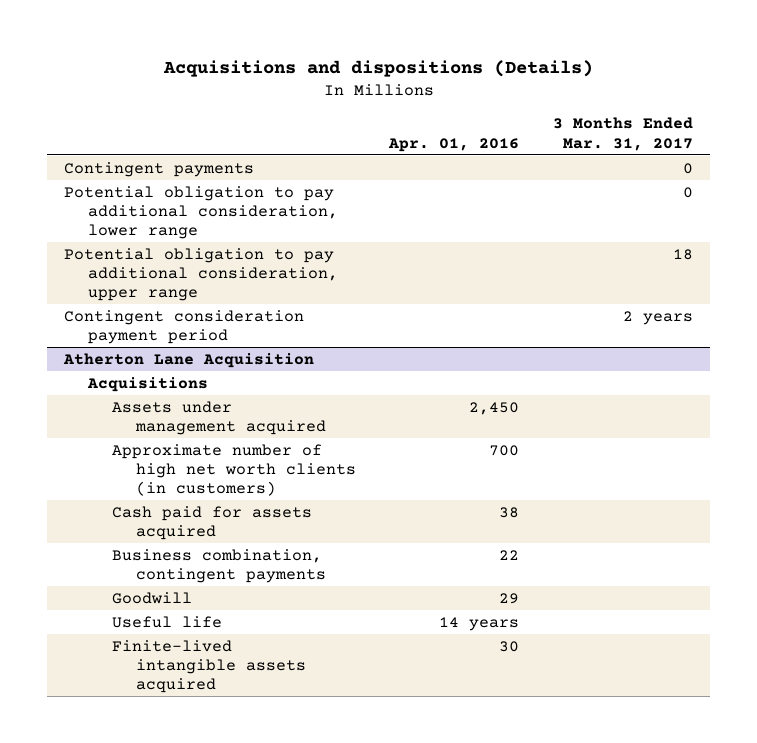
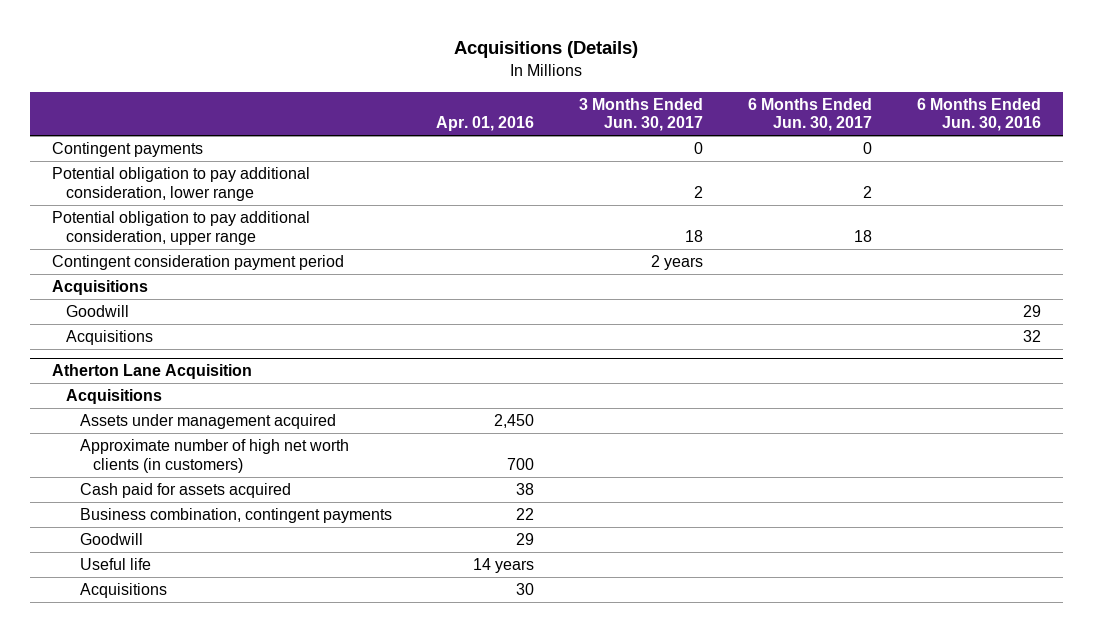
- Acquisitions and dispositions (Details)
+ Acquisitions (Details)
- | Apr. 01, 2016 | 3 Months Ended Mar. 31, 2017
+ | Apr. 01, 2016 | 3 Months Ended Jun. 30, 2017 | 6 Months Ended Jun. 30, 2017 | 6 Months Ended Jun. 30, 2016
+ Acquisitions
+ Goodwill | | | | 29
+ Acquisitions | | | | 32
@ Atherton Lane Acquisition
- Finite-lived intangible assets acquired | 30 |
+ Acquisitions | 30 | | |

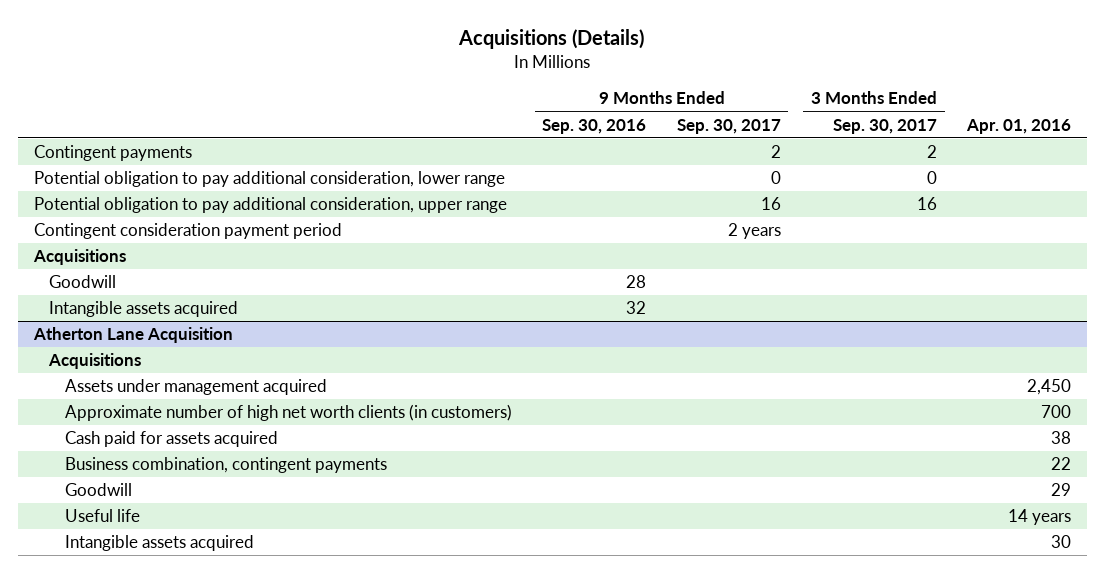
- | Apr. 01, 2016 | 3 Months Ended Jun. 30, 2017 | 6 Months Ended Jun. 30, 2017 | 6 Months Ended Jun. 30, 2016
+ | 9 Months Ended Sep. 30, 2016 | 9 Months Ended Sep. 30, 2017 | 3 Months Ended Sep. 30, 2017 | Apr. 01, 2016
- Acquisitions | | | | 32
+ Intangible assets acquired | 32 | | |
@ Atherton Lane Acquisition
- Acquisitions | 30 | | |
+ Intangible assets acquired | | | | 30

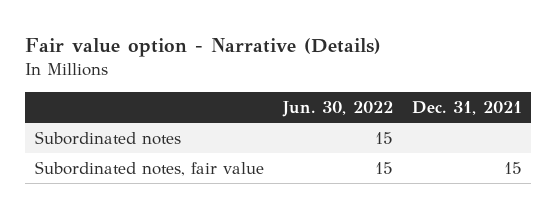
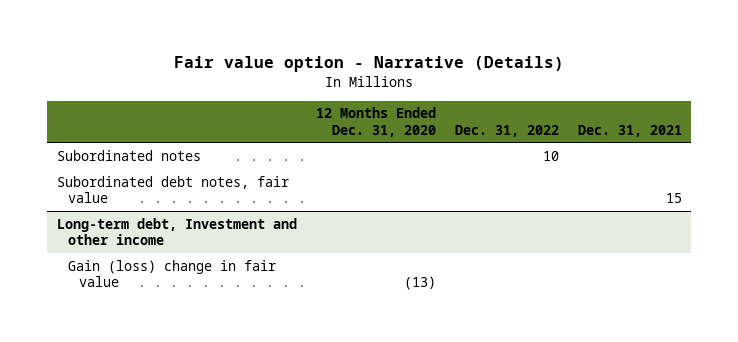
- | Jun. 30, 2022 | Dec. 31, 2021
+ | 12 Months Ended Dec. 31, 2020 | Dec. 31, 2022 | Dec. 31, 2021
- Subordinated notes, fair value | 15 | 15
+ Subordinated debt notes, fair value | | | 15
+ Long-term debt, Investment and other income
+ Gain (loss) change in fair value | (13) | |

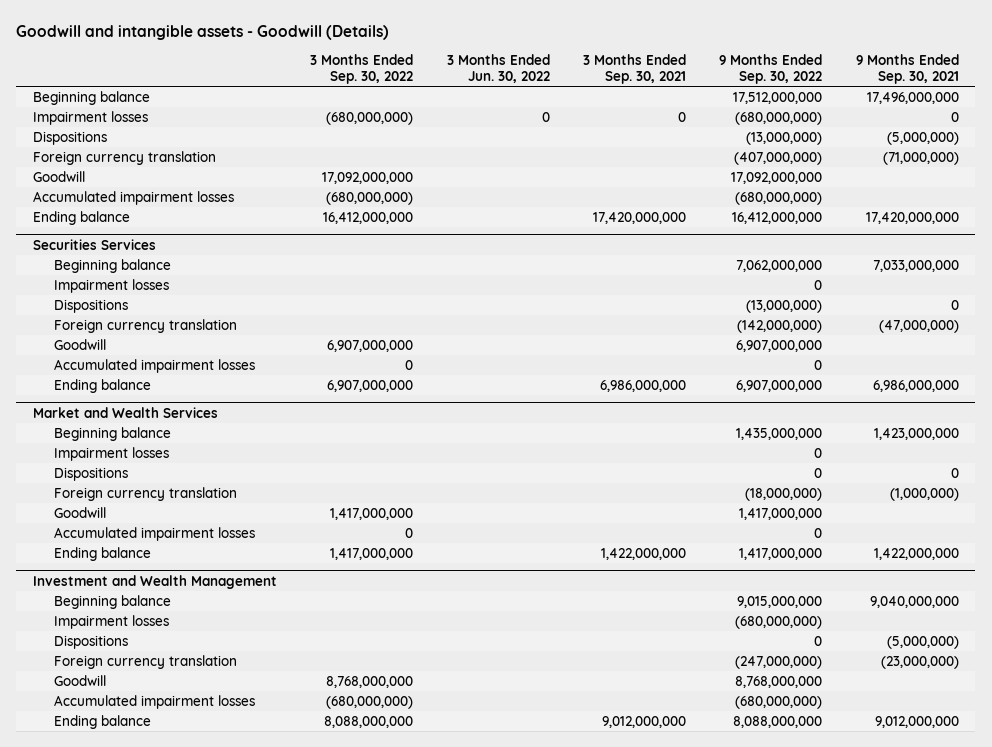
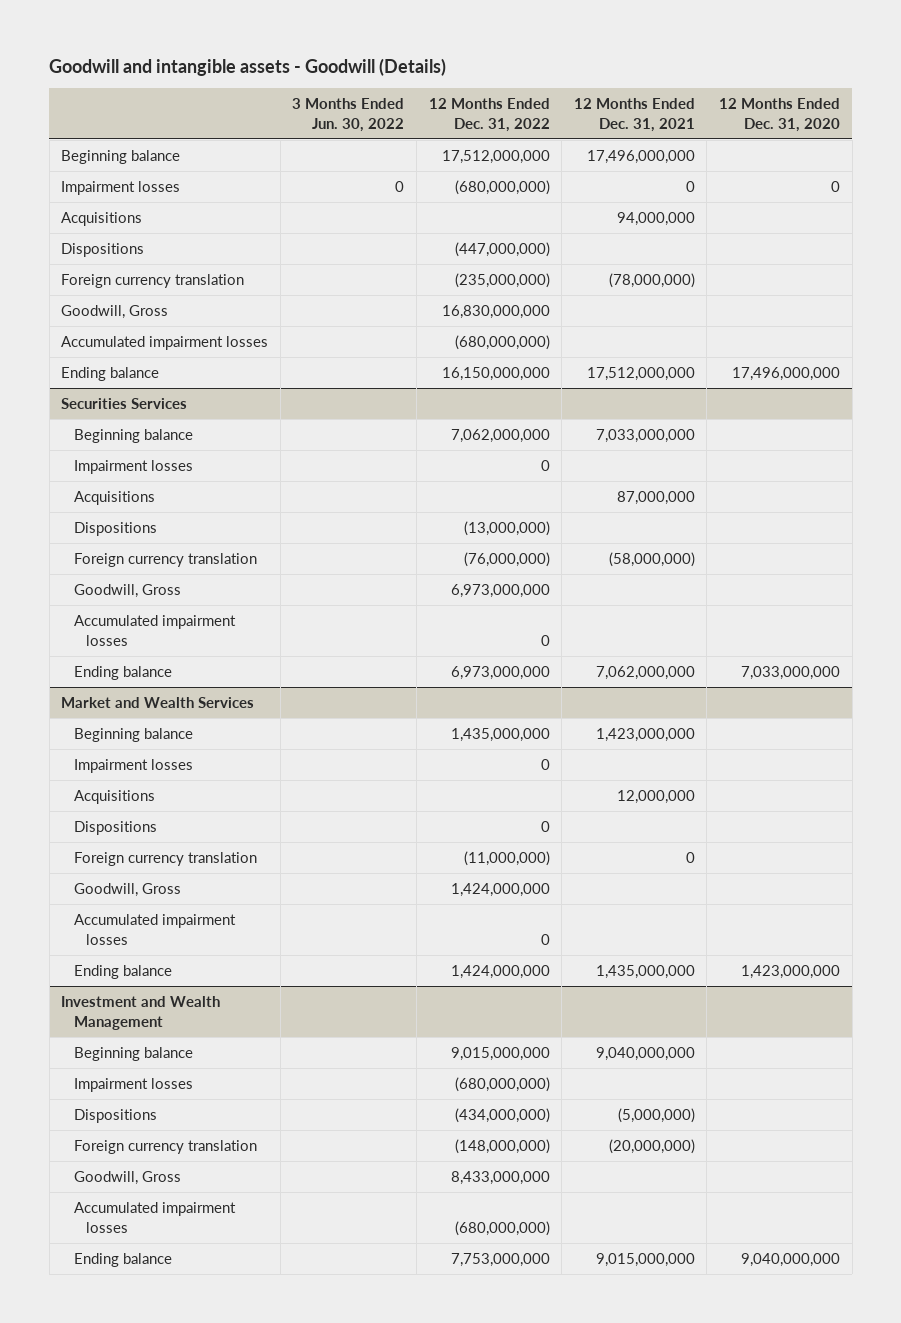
- | 3 Months Ended Sep. 30, 2022 | 3 Months Ended Jun. 30, 2022 | 3 Months Ended Sep. 30, 2021 | 9 Months Ended Sep. 30, 2022 | 9 Months Ended Sep. 30, 2021
+ | 3 Months Ended Jun. 30, 2022 | 12 Months Ended Dec. 31, 2022 | 12 Months Ended Dec. 31, 2021 | 12 Months Ended Dec. 31, 2020
+ Acquisitions | | | 94,000,000 |
- Goodwill | 17,092,000,000 | | | 17,092,000,000 |
+ Goodwill, Gross | | 16,830,000,000 | |
@ Securities Services
+ Acquisitions | | | 87,000,000 |
- Goodwill | 6,907,000,000 | | | 6,907,000,000 |
+ Goodwill, Gross | | 6,973,000,000 | |
@ Market and Wealth Services
+ Acquisitions | | | 12,000,000 |
- Goodwill | 1,417,000,000 | | | 1,417,000,000 |
+ Goodwill, Gross | | 1,424,000,000 | |
@ Investment and Wealth Management
- Goodwill | 8,768,000,000 | | | 8,768,000,000 |
+ Goodwill, Gross | | 8,433,000,000 | |

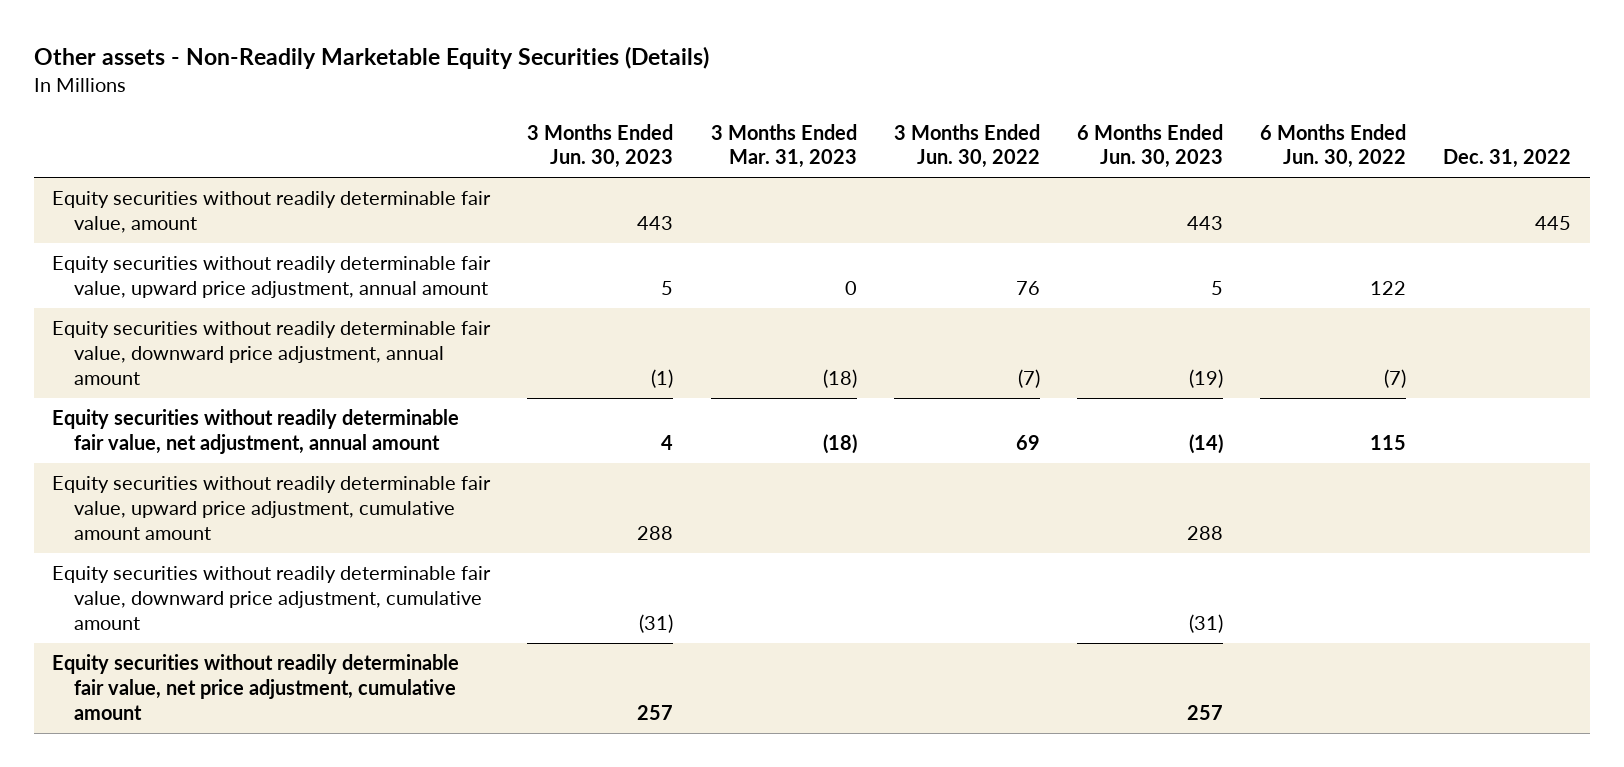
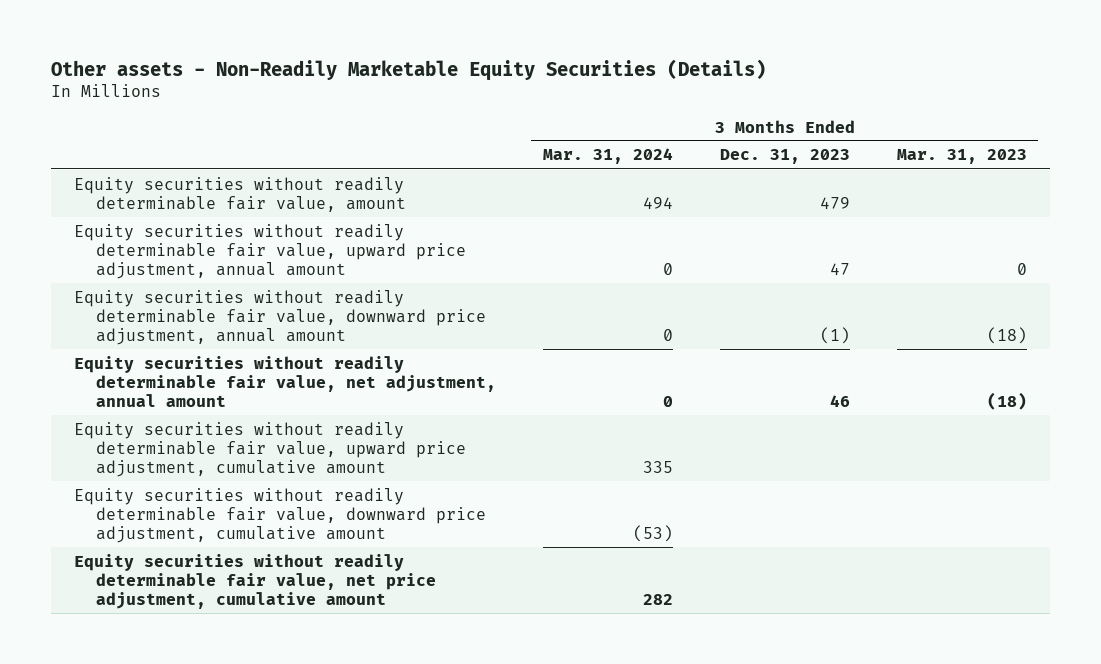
- | 3 Months Ended Jun. 30, 2023 | 3 Months Ended Mar. 31, 2023 | 3 Months Ended Jun. 30, 2022 | 6 Months Ended Jun. 30, 2023 | 6 Months Ended Jun. 30, 2022 | Dec. 31, 2022
+ | 3 Months Ended Mar. 31, 2024 | 3 Months Ended Dec. 31, 2023 | 3 Months Ended Mar. 31, 2023
- Equity securities without readily determinable fair value, upward price adjustment, cumulative amount amount | 288 | | | 288 | |
+ Equity securities without readily determinable fair value, upward price adjustment, cumulative amount | 335 | |

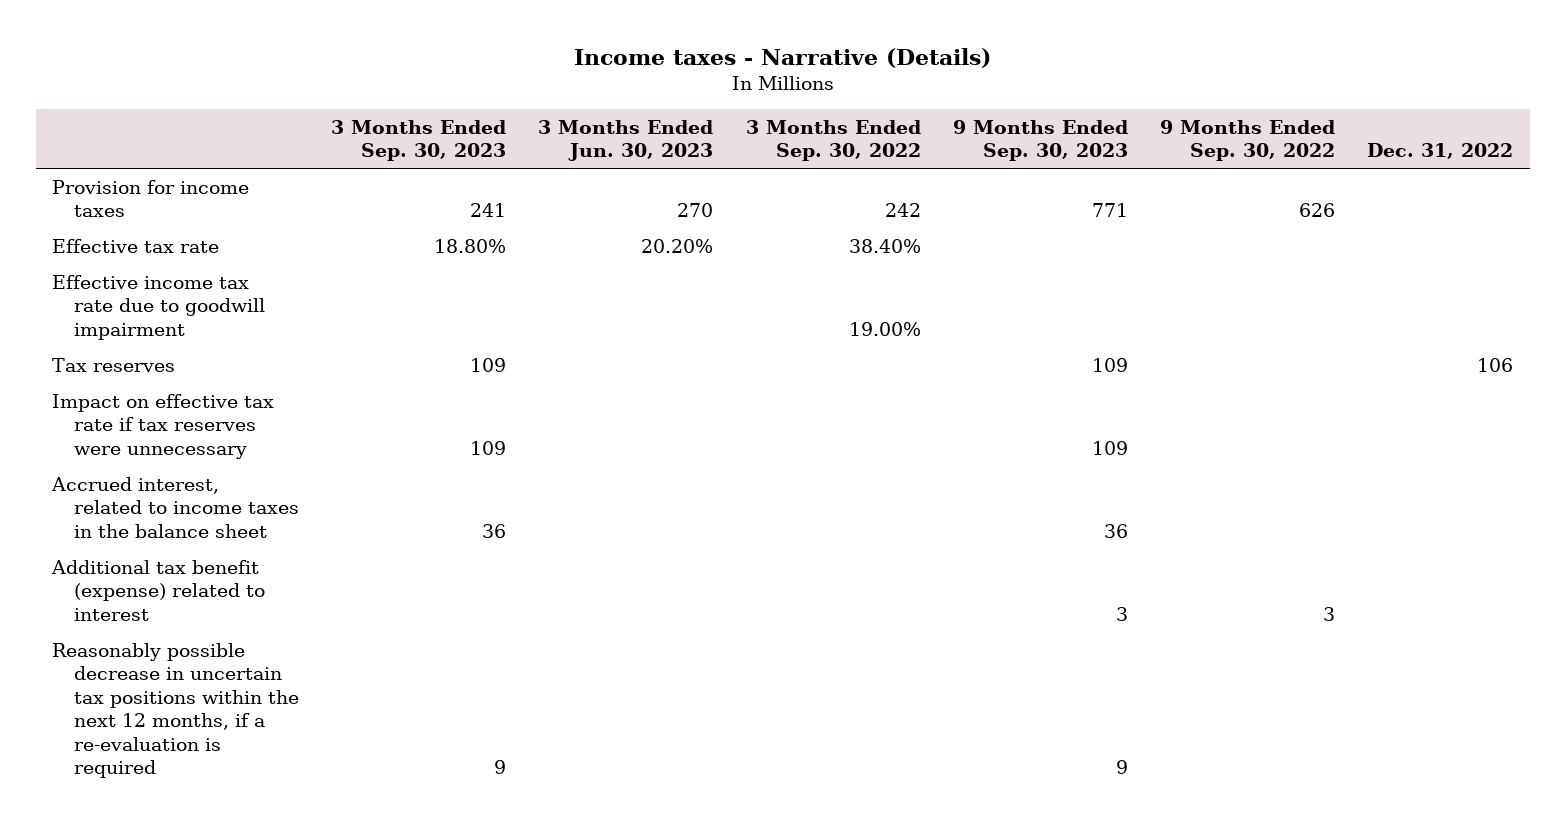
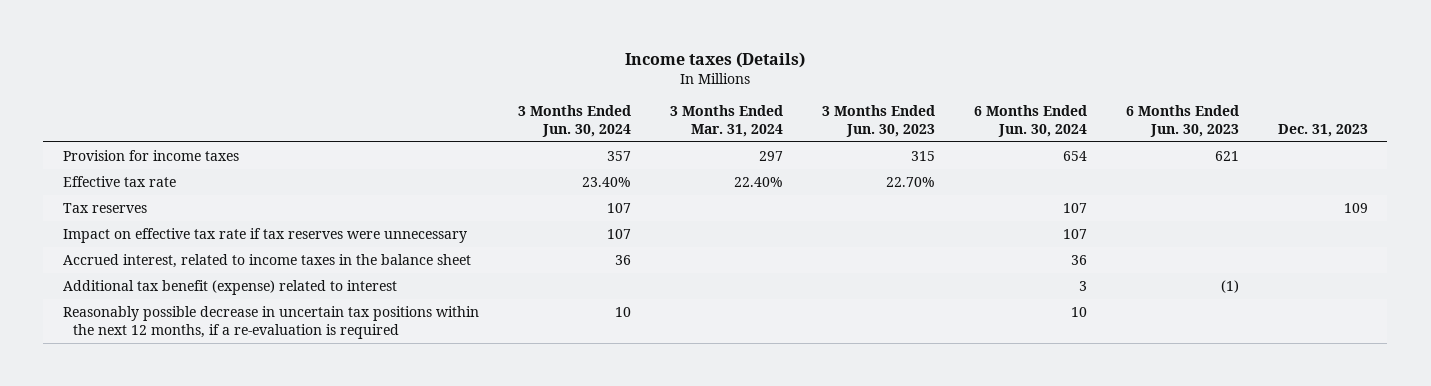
- Income taxes - Narrative (Details)
+ Income taxes (Details)
- | 3 Months Ended Sep. 30, 2023 | 3 Months Ended Jun. 30, 2023 | 3 Months Ended Sep. 30, 2022 | 9 Months Ended Sep. 30, 2023 | 9 Months Ended Sep. 30, 2022 | Dec. 31, 2022
+ | 3 Months Ended Jun. 30, 2024 | 3 Months Ended Mar. 31, 2024 | 3 Months Ended Jun. 30, 2023 | 6 Months Ended Jun. 30, 2024 | 6 Months Ended Jun. 30, 2023 | Dec. 31, 2023
- Provision for income taxes | 241 | 270 | 242 | 771 | 626 |
- Effective tax rate | 18.80% | 20.20% | 38.40% | | |
- Effective income tax rate due to goodwill impairment | | | 19.00% | | |
+ Provision for income taxes | 357 | 297 | 315 | 654 | 621 |
+ Effective tax rate | 23.40% | 22.40% | 22.70% | | |

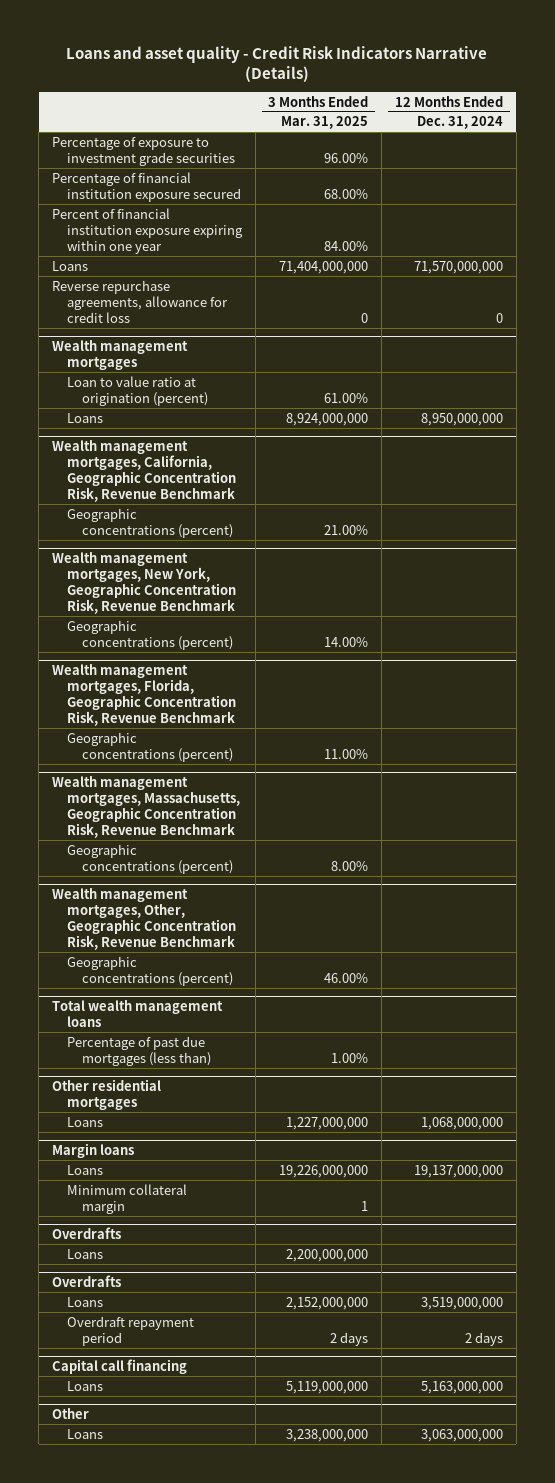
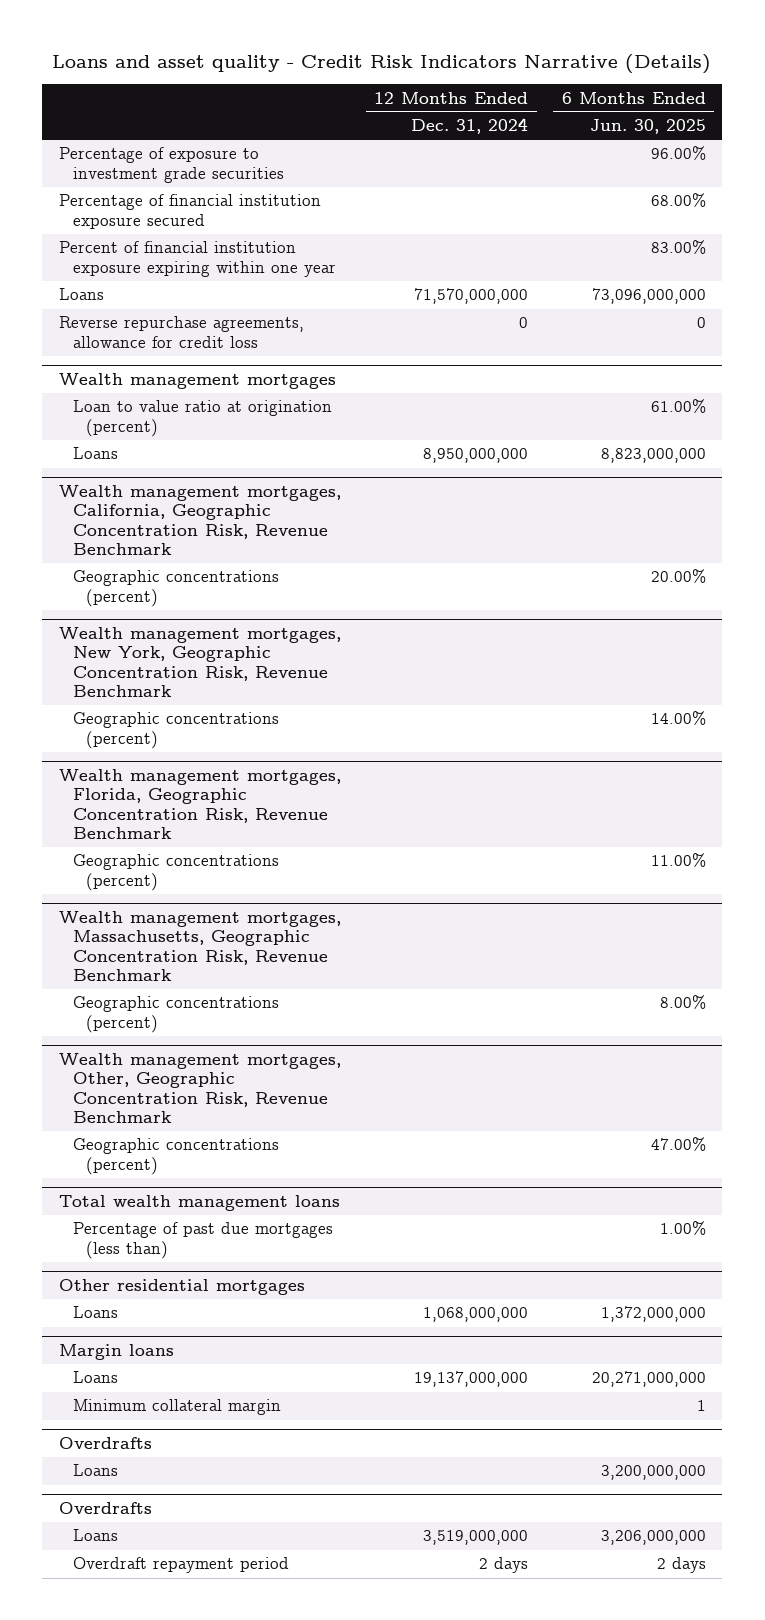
- | 3 Months Ended Mar. 31, 2025 | 12 Months Ended Dec. 31, 2024
+ | 12 Months Ended Dec. 31, 2024 | 6 Months Ended Jun. 30, 2025
- Capital call financing
- Loans | 5,119,000,000 | 5,163,000,000
- Other
- Loans | 3,238,000,000 | 3,063,000,000

